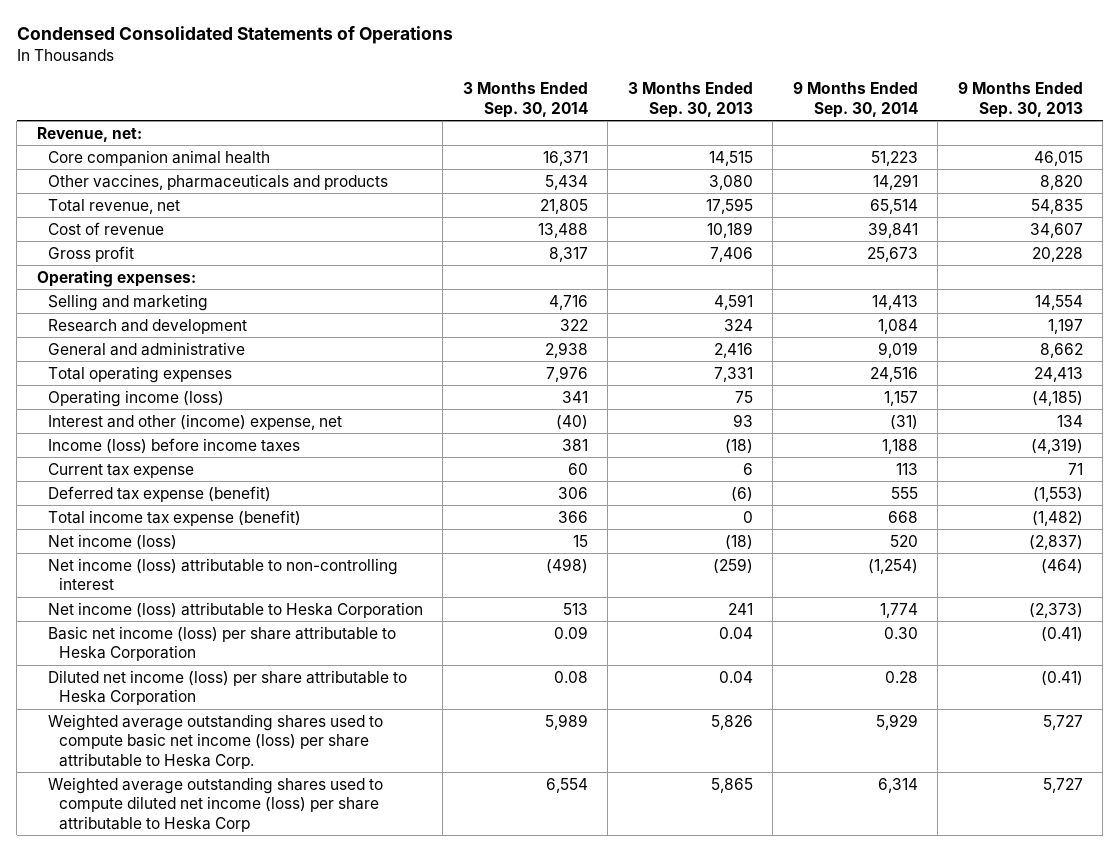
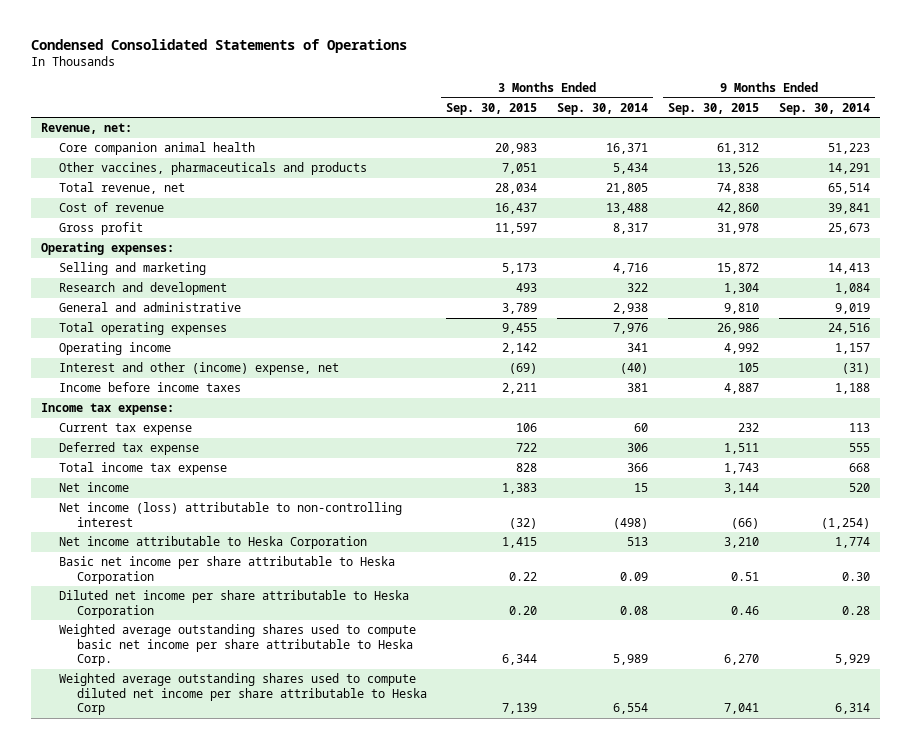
- | 3 Months Ended Sep. 30, 2014 | 3 Months Ended Sep. 30, 2013 | 9 Months Ended Sep. 30, 2014 | 9 Months Ended Sep. 30, 2013
+ | 3 Months Ended Sep. 30, 2015 | 3 Months Ended Sep. 30, 2014 | 9 Months Ended Sep. 30, 2015 | 9 Months Ended Sep. 30, 2014
- Operating income (loss) | 341 | 75 | 1,157 | (4,185)
+ Operating income | 2,142 | 341 | 4,992 | 1,157
- Income (loss) before income taxes | 381 | (18) | 1,188 | (4,319)
+ Income before income taxes | 2,211 | 381 | 4,887 | 1,188
+ Income tax expense:
- Deferred tax expense (benefit) | 306 | (6) | 555 | (1,553)
- Total income tax expense (benefit) | 366 | 0 | 668 | (1,482)
- Net income (loss) | 15 | (18) | 520 | (2,837)
+ Deferred tax expense | 722 | 306 | 1,511 | 555
+ Total income tax expense | 828 | 366 | 1,743 | 668
+ Net income | 1,383 | 15 | 3,144 | 520
- Net income (loss) attributable to Heska Corporation | 513 | 241 | 1,774 | (2,373)
- Basic net income (loss) per share attributable to Heska Corporation | 0.09 | 0.04 | 0.30 | (0.41)
- Diluted net income (loss) per share attributable to Heska Corporation | 0.08 | 0.04 | 0.28 | (0.41)
- Weighted average outstanding shares used to compute basic net income (loss) per share attributable to Heska Corp. | 5,989 | 5,826 | 5,929 | 5,727
- Weighted average outstanding shares used to compute diluted net income (loss) per share attributable to Heska Corp | 6,554 | 5,865 | 6,314 | 5,727
+ Net income attributable to Heska Corporation | 1,415 | 513 | 3,210 | 1,774
+ Basic net income per share attributable to Heska Corporation | 0.22 | 0.09 | 0.51 | 0.30
+ Diluted net income per share attributable to Heska Corporation | 0.20 | 0.08 | 0.46 | 0.28
+ Weighted average outstanding shares used to compute basic net income per share attributable to Heska Corp. | 6,344 | 5,989 | 6,270 | 5,929
+ Weighted average outstanding shares used to compute diluted net income per share attributable to Heska Corp | 7,139 | 6,554 | 7,041 | 6,314

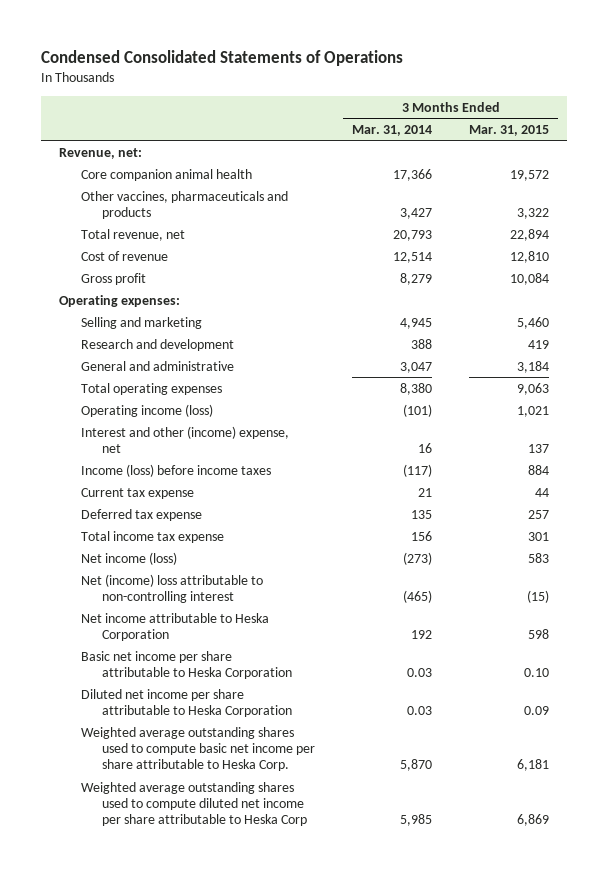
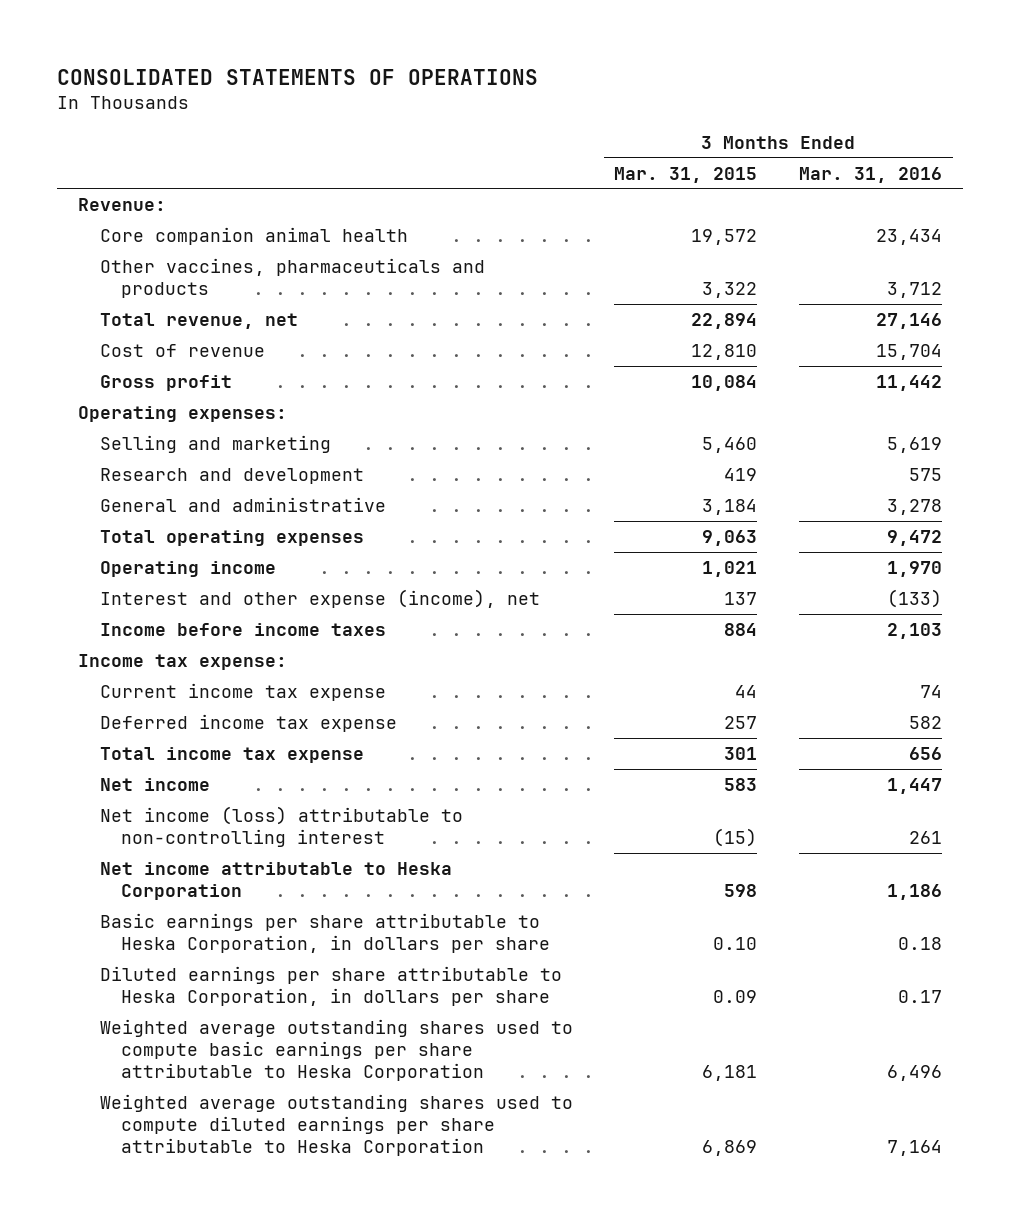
- Condensed Consolidated Statements of Operations
+ CONSOLIDATED STATEMENTS OF OPERATIONS
- | 3 Months Ended Mar. 31, 2014 | 3 Months Ended Mar. 31, 2015
+ | 3 Months Ended Mar. 31, 2015 | 3 Months Ended Mar. 31, 2016
- Revenue, net:
+ Revenue:
- Operating income (loss) | (101) | 1,021
- Interest and other (income) expense, net | 16 | 137
- Income (loss) before income taxes | (117) | 884
- Current tax expense | 21 | 44
- Deferred tax expense | 135 | 257
+ Operating income | 1,021 | 1,970
+ Interest and other expense (income), net | 137 | (133)
+ Income before income taxes | 884 | 2,103
+ Income tax expense:
+ Current income tax expense | 44 | 74
+ Deferred income tax expense | 257 | 582
- Net income (loss) | (273) | 583
- Net (income) loss attributable to non-controlling interest | (465) | (15)
+ Net income | 583 | 1,447
+ Net income (loss) attributable to non-controlling interest | (15) | 261
- Basic net income per share attributable to Heska Corporation | 0.03 | 0.10
- Diluted net income per share attributable to Heska Corporation | 0.03 | 0.09
- Weighted average outstanding shares used to compute basic net income per share attributable to Heska Corp. | 5,870 | 6,181
- Weighted average outstanding shares used to compute diluted net income per share attributable to Heska Corp | 5,985 | 6,869
+ Basic earnings per share attributable to Heska Corporation, in dollars per share | 0.10 | 0.18
+ Diluted earnings per share attributable to Heska Corporation, in dollars per share | 0.09 | 0.17
+ Weighted average outstanding shares used to compute basic earnings per share attributable to Heska Corporation | 6,181 | 6,496
+ Weighted average outstanding shares used to compute diluted earnings per share attributable to Heska Corporation | 6,869 | 7,164

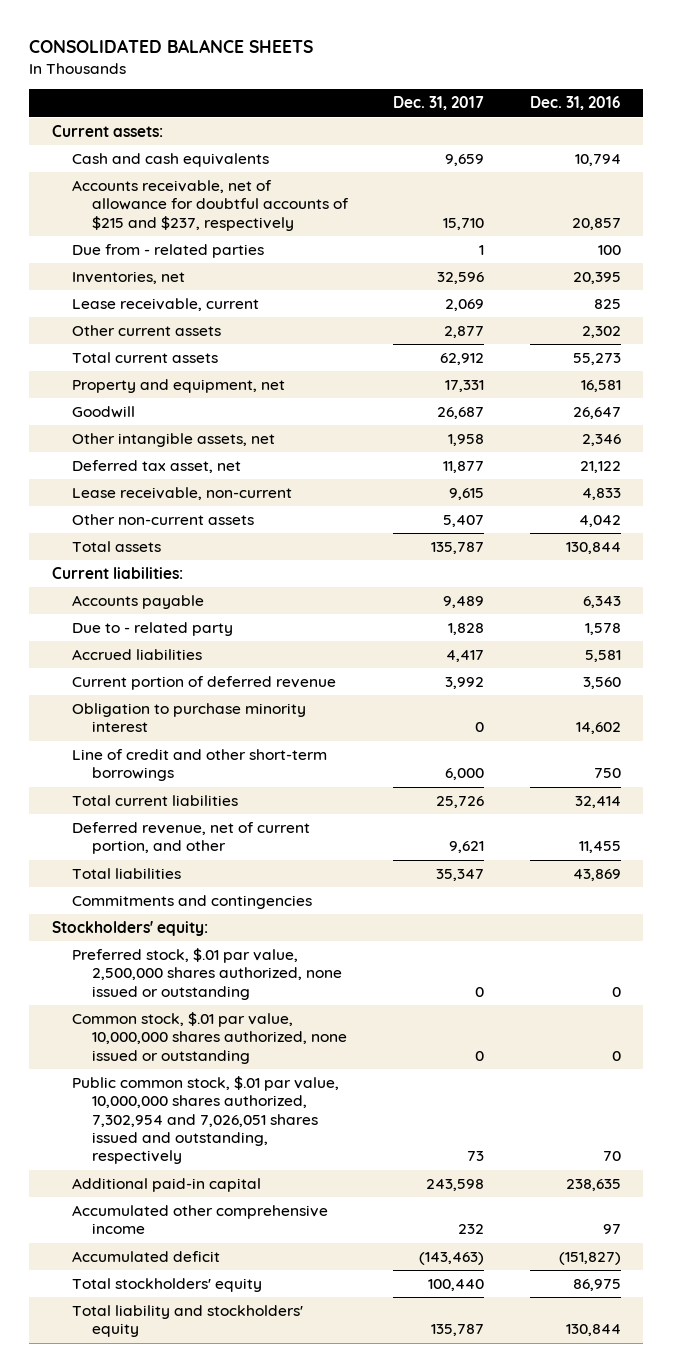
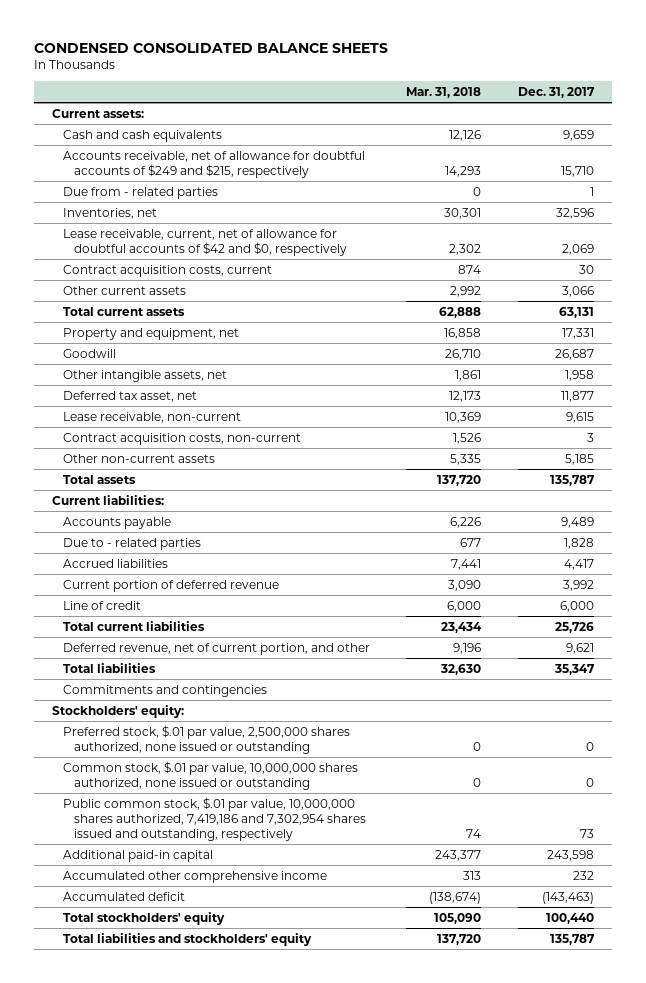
- CONSOLIDATED BALANCE SHEETS
+ CONDENSED CONSOLIDATED BALANCE SHEETS
- | Dec. 31, 2017 | Dec. 31, 2016
+ | Mar. 31, 2018 | Dec. 31, 2017
- Accounts receivable, net of allowance for doubtful accounts of $215 and $237, respectively | 15,710 | 20,857
+ Accounts receivable, net of allowance for doubtful accounts of $249 and $215, respectively | 14,293 | 15,710
- Lease receivable, current | 2,069 | 825
- Other current assets | 2,877 | 2,302
- Total current assets | 62,912 | 55,273
+ Lease receivable, current, net of allowance for doubtful accounts of $42 and $0, respectively | 2,302 | 2,069
+ Contract acquisition costs, current | 874 | 30
+ Other current assets | 2,992 | 3,066
+ Total current assets | 62,888 | 63,131
- Other non-current assets | 5,407 | 4,042
+ Contract acquisition costs, non-current | 1,526 | 3
+ Other non-current assets | 5,335 | 5,185
- Due to - related party | 1,828 | 1,578
+ Due to - related parties | 677 | 1,828
- Obligation to purchase minority interest | 0 | 14,602
- Line of credit and other short-term borrowings | 6,000 | 750
+ Line of credit | 6,000 | 6,000
- Public common stock, $.01 par value, 10,000,000 shares authorized, 7,302,954 and 7,026,051 shares issued and outstanding, respectively | 73 | 70
+ Public common stock, $.01 par value, 10,000,000 shares authorized, 7,419,186 and 7,302,954 shares issued and outstanding, respectively | 74 | 73
- Total liability and stockholders' equity | 135,787 | 130,844
+ Total liabilities and stockholders' equity | 137,720 | 135,787

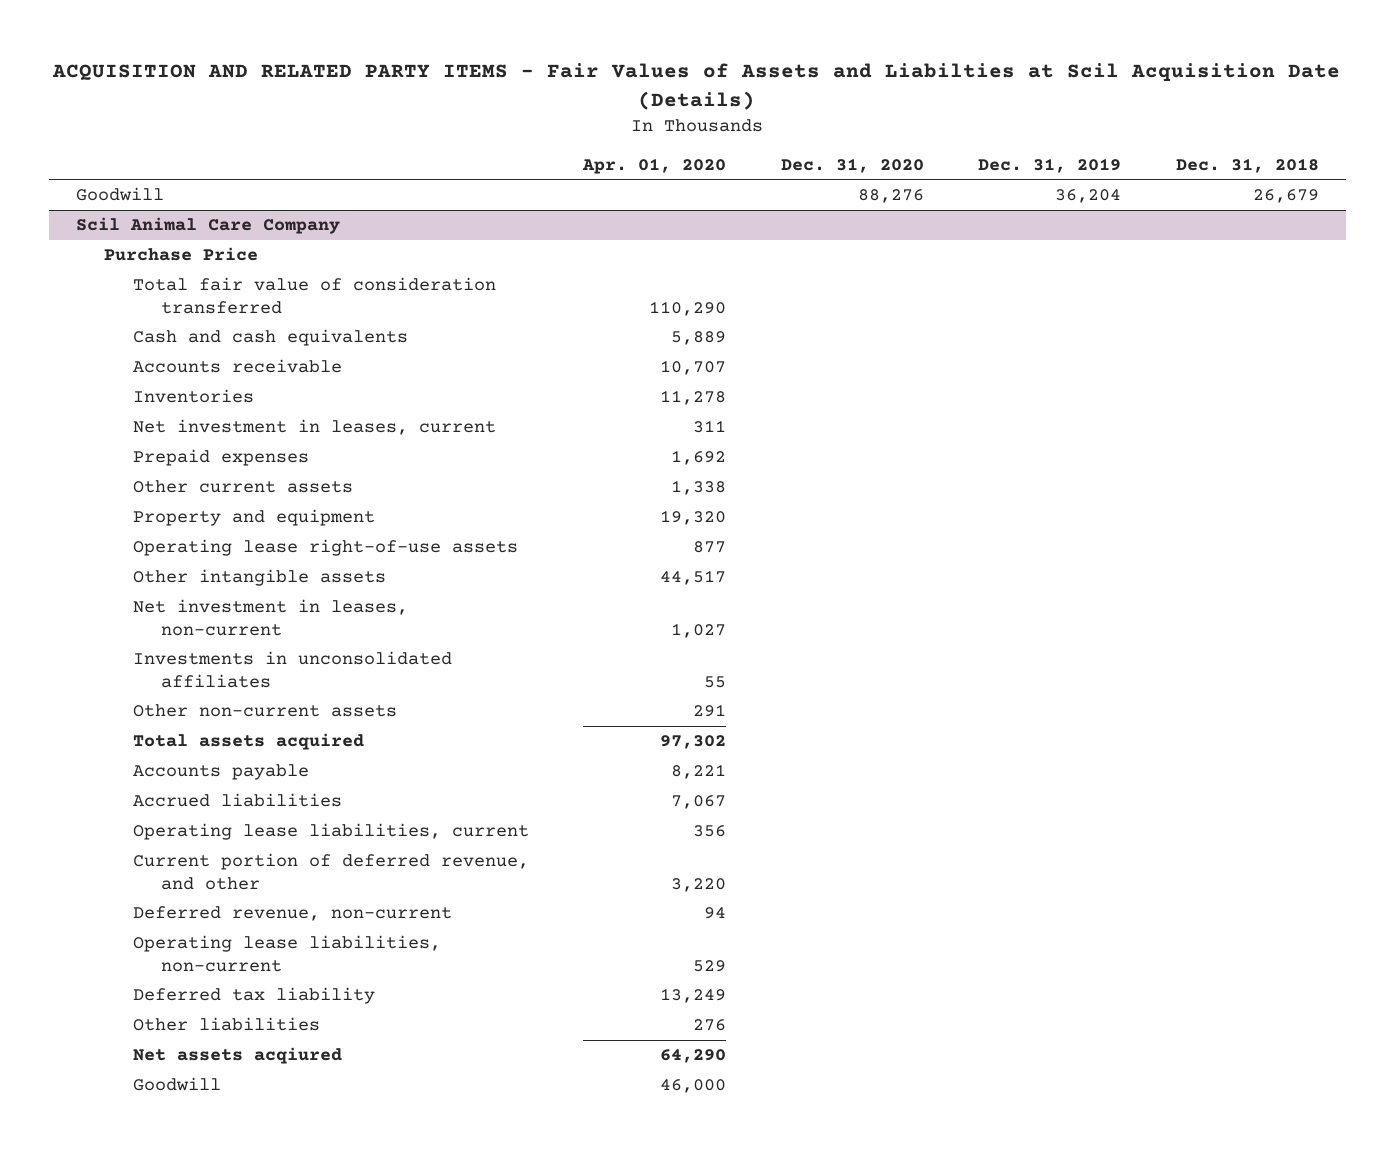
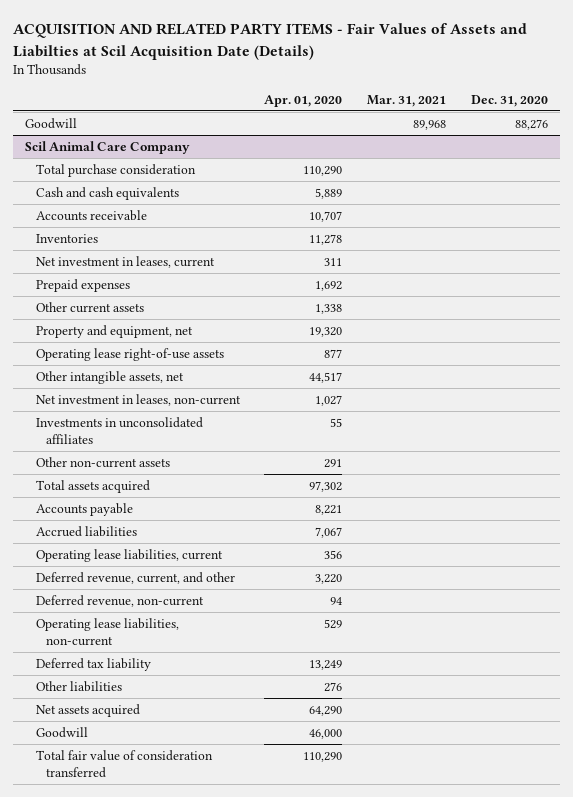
- | Apr. 01, 2020 | Dec. 31, 2020 | Dec. 31, 2019 | Dec. 31, 2018
+ | Apr. 01, 2020 | Mar. 31, 2021 | Dec. 31, 2020
@ Scil Animal Care Company
- Purchase Price
+ Total purchase consideration | 110,290 | |
- Property and equipment | 19,320 | | |
+ Property and equipment, net | 19,320 | |
- Other intangible assets | 44,517 | | |
+ Other intangible assets, net | 44,517 | |
- Current portion of deferred revenue, and other | 3,220 | | |
+ Deferred revenue, current, and other | 3,220 | |
- Net assets acqiured | 64,290 | | |
+ Net assets acquired | 64,290 | |
moved down: Total fair value of consideration transferred | 110,290 | |

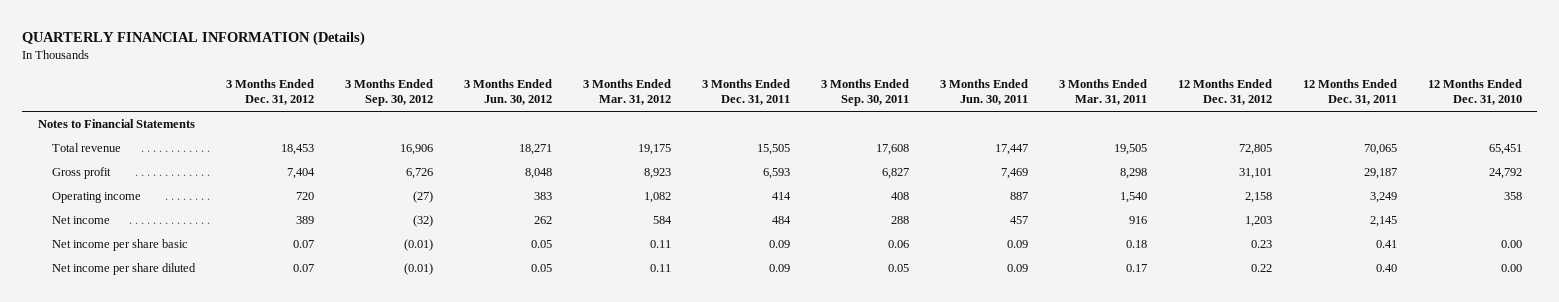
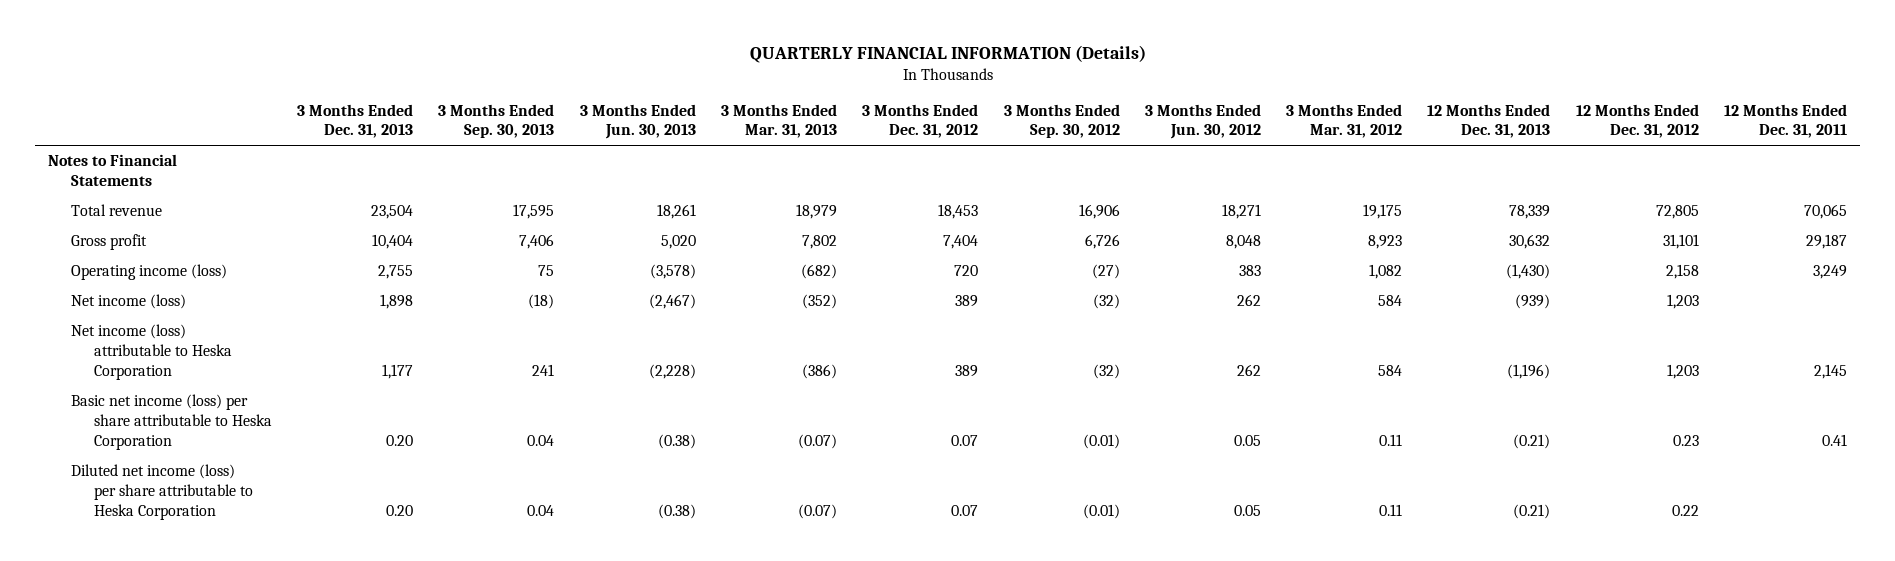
- | 3 Months Ended Dec. 31, 2012 | 3 Months Ended Sep. 30, 2012 | 3 Months Ended Jun. 30, 2012 | 3 Months Ended Mar. 31, 2012 | 3 Months Ended Dec. 31, 2011 | 3 Months Ended Sep. 30, 2011 | 3 Months Ended Jun. 30, 2011 | 3 Months Ended Mar. 31, 2011 | 12 Months Ended Dec. 31, 2012 | 12 Months Ended Dec. 31, 2011 | 12 Months Ended Dec. 31, 2010
+ | 3 Months Ended Dec. 31, 2013 | 3 Months Ended Sep. 30, 2013 | 3 Months Ended Jun. 30, 2013 | 3 Months Ended Mar. 31, 2013 | 3 Months Ended Dec. 31, 2012 | 3 Months Ended Sep. 30, 2012 | 3 Months Ended Jun. 30, 2012 | 3 Months Ended Mar. 31, 2012 | 12 Months Ended Dec. 31, 2013 | 12 Months Ended Dec. 31, 2012 | 12 Months Ended Dec. 31, 2011
- Operating income | 720 | (27) | 383 | 1,082 | 414 | 408 | 887 | 1,540 | 2,158 | 3,249 | 358
- Net income | 389 | (32) | 262 | 584 | 484 | 288 | 457 | 916 | 1,203 | 2,145 |
- Net income per share basic | 0.07 | (0.01) | 0.05 | 0.11 | 0.09 | 0.06 | 0.09 | 0.18 | 0.23 | 0.41 | 0.00
- Net income per share diluted | 0.07 | (0.01) | 0.05 | 0.11 | 0.09 | 0.05 | 0.09 | 0.17 | 0.22 | 0.40 | 0.00
+ Operating income (loss) | 2,755 | 75 | (3,578) | (682) | 720 | (27) | 383 | 1,082 | (1,430) | 2,158 | 3,249
+ Net income (loss) | 1,898 | (18) | (2,467) | (352) | 389 | (32) | 262 | 584 | (939) | 1,203 |
+ Net income (loss) attributable to Heska Corporation | 1,177 | 241 | (2,228) | (386) | 389 | (32) | 262 | 584 | (1,196) | 1,203 | 2,145
+ Basic net income (loss) per share attributable to Heska Corporation | 0.20 | 0.04 | (0.38) | (0.07) | 0.07 | (0.01) | 0.05 | 0.11 | (0.21) | 0.23 | 0.41
+ Diluted net income (loss) per share attributable to Heska Corporation | 0.20 | 0.04 | (0.38) | (0.07) | 0.07 | (0.01) | 0.05 | 0.11 | (0.21) | 0.22 |

